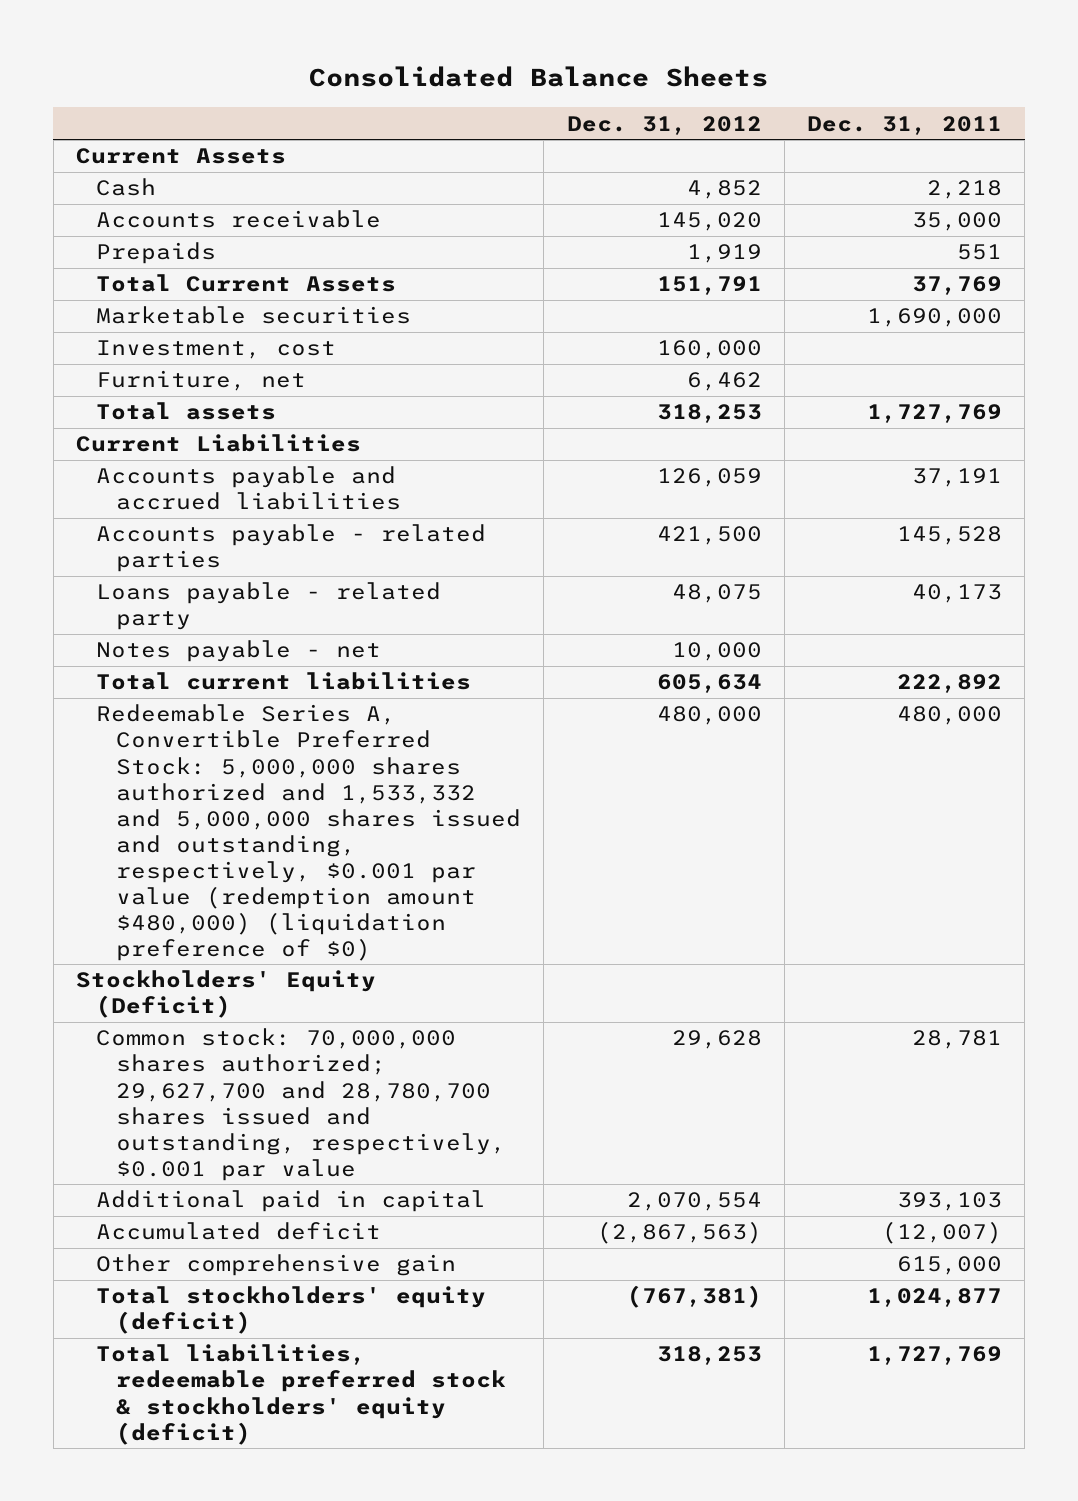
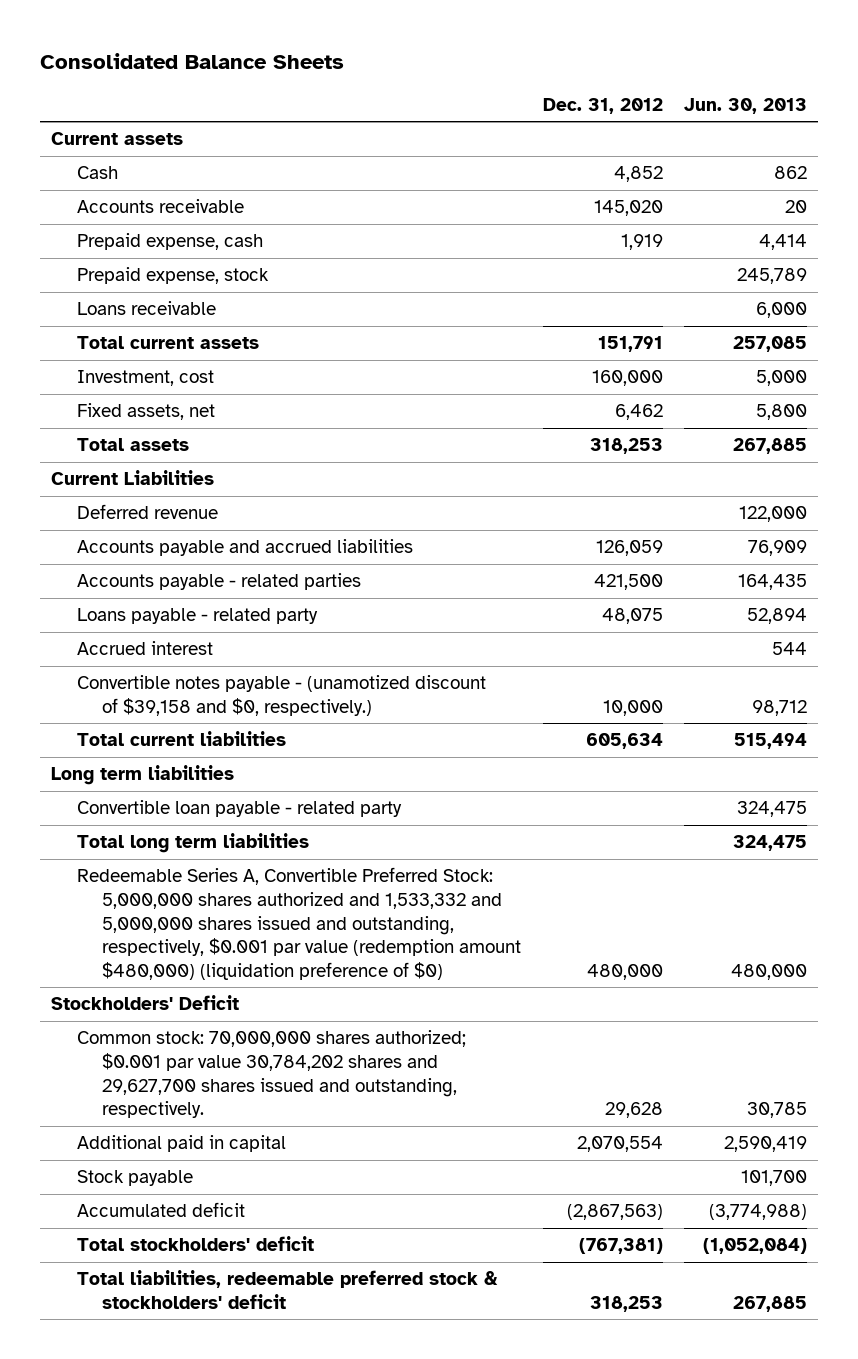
- | Dec. 31, 2012 | Dec. 31, 2011
+ | Dec. 31, 2012 | Jun. 30, 2013
- Current Assets
+ Current assets
- Prepaids | 1,919 | 551
- Total Current Assets | 151,791 | 37,769
- Marketable securities | | 1,690,000
+ Prepaid expense, cash | 1,919 | 4,414
+ Prepaid expense, stock | | 245,789
+ Loans receivable | | 6,000
+ Total current assets | 151,791 | 257,085
- Furniture, net | 6,462 |
+ Fixed assets, net | 6,462 | 5,800
+ Deferred revenue | | 122,000
- Notes payable - net | 10,000 |
+ Accrued interest | | 544
+ Convertible notes payable - (unamotized discount of $39,158 and $0, respectively.) | 10,000 | 98,712
+ Long term liabilities
+ Convertible loan payable - related party | | 324,475
+ Total long term liabilities | | 324,475
- Stockholders' Equity (Deficit)
- Common stock: 70,000,000 shares authorized; 29,627,700 and 28,780,700 shares issued and outstanding, respectively, $0.001 par value | 29,628 | 28,781
+ Stockholders' Deficit
+ Common stock: 70,000,000 shares authorized; $0.001 par value 30,784,202 shares and 29,627,700 shares issued and outstanding, respectively. | 29,628 | 30,785
+ Stock payable | | 101,700
- Other comprehensive gain | | 615,000
- Total stockholders' equity (deficit) | (767,381) | 1,024,877
- Total liabilities, redeemable preferred stock & stockholders' equity (deficit) | 318,253 | 1,727,769
+ Total stockholders' deficit | (767,381) | (1,052,084)
+ Total liabilities, redeemable preferred stock & stockholders' deficit | 318,253 | 267,885

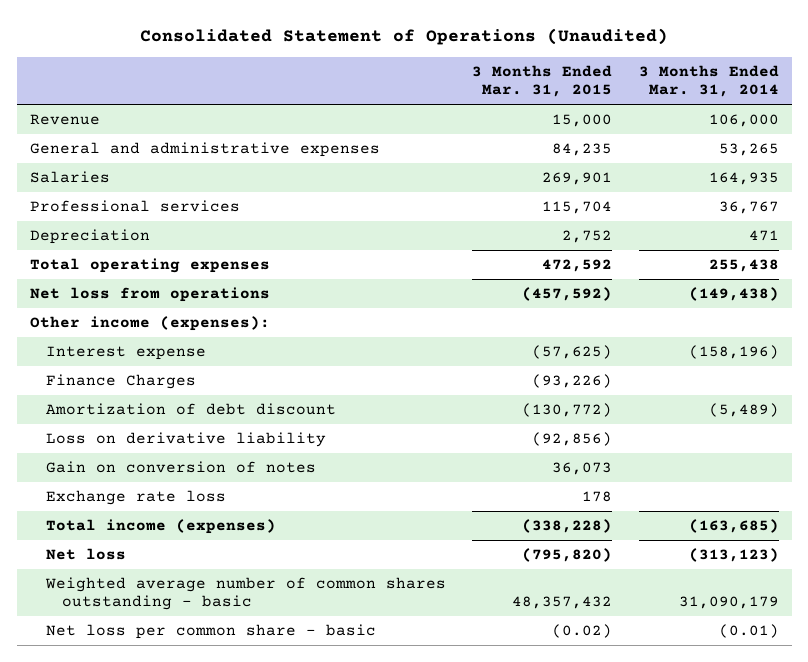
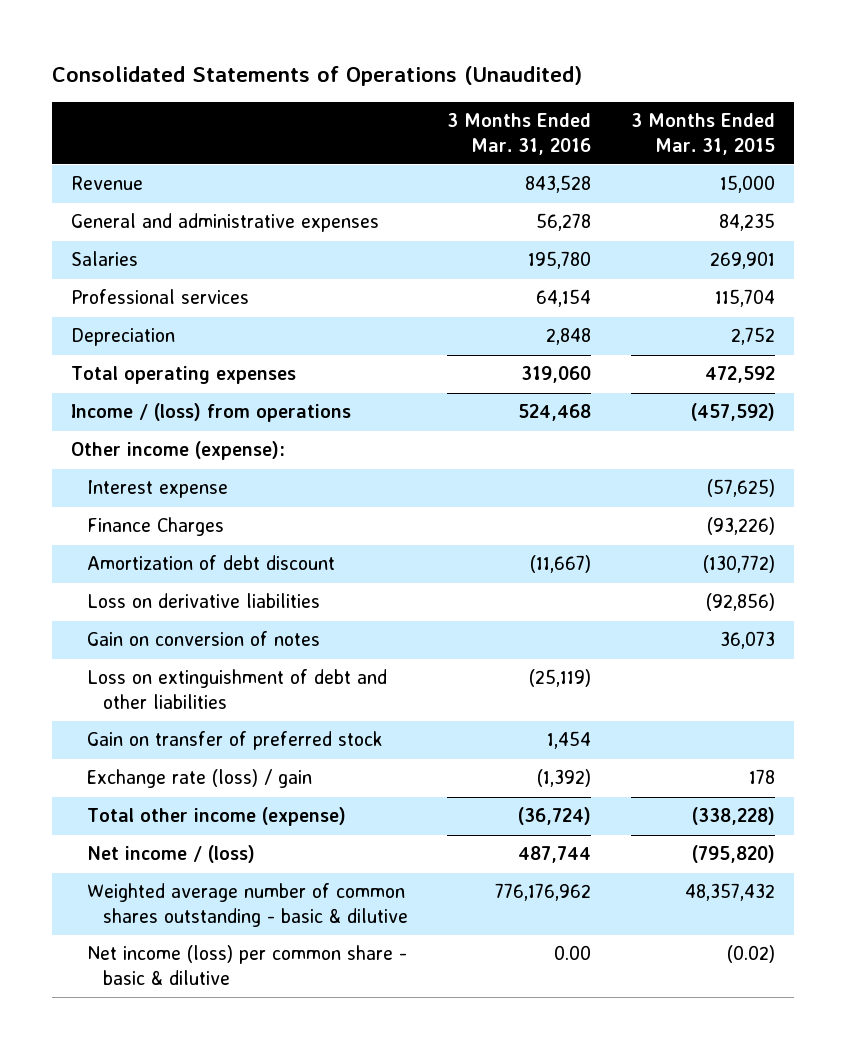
- Consolidated Statement of Operations (Unaudited)
+ Consolidated Statements of Operations (Unaudited)
- | 3 Months Ended Mar. 31, 2015 | 3 Months Ended Mar. 31, 2014
+ | 3 Months Ended Mar. 31, 2016 | 3 Months Ended Mar. 31, 2015
- Net loss from operations | (457,592) | (149,438)
- Other income (expenses):
+ Income / (loss) from operations | 524,468 | (457,592)
+ Other income (expense):
- Loss on derivative liability | (92,856) |
+ Loss on derivative liabilities | | (92,856)
- Exchange rate loss | 178 |
- Total income (expenses) | (338,228) | (163,685)
- Net loss | (795,820) | (313,123)
- Weighted average number of common shares outstanding - basic | 48,357,432 | 31,090,179
- Net loss per common share - basic | (0.02) | (0.01)
+ Loss on extinguishment of debt and other liabilities | (25,119) |
+ Gain on transfer of preferred stock | 1,454 |
+ Exchange rate (loss) / gain | (1,392) | 178
+ Total other income (expense) | (36,724) | (338,228)
+ Net income / (loss) | 487,744 | (795,820)
+ Weighted average number of common shares outstanding - basic & dilutive | 776,176,962 | 48,357,432
+ Net income (loss) per common share - basic & dilutive | 0.00 | (0.02)

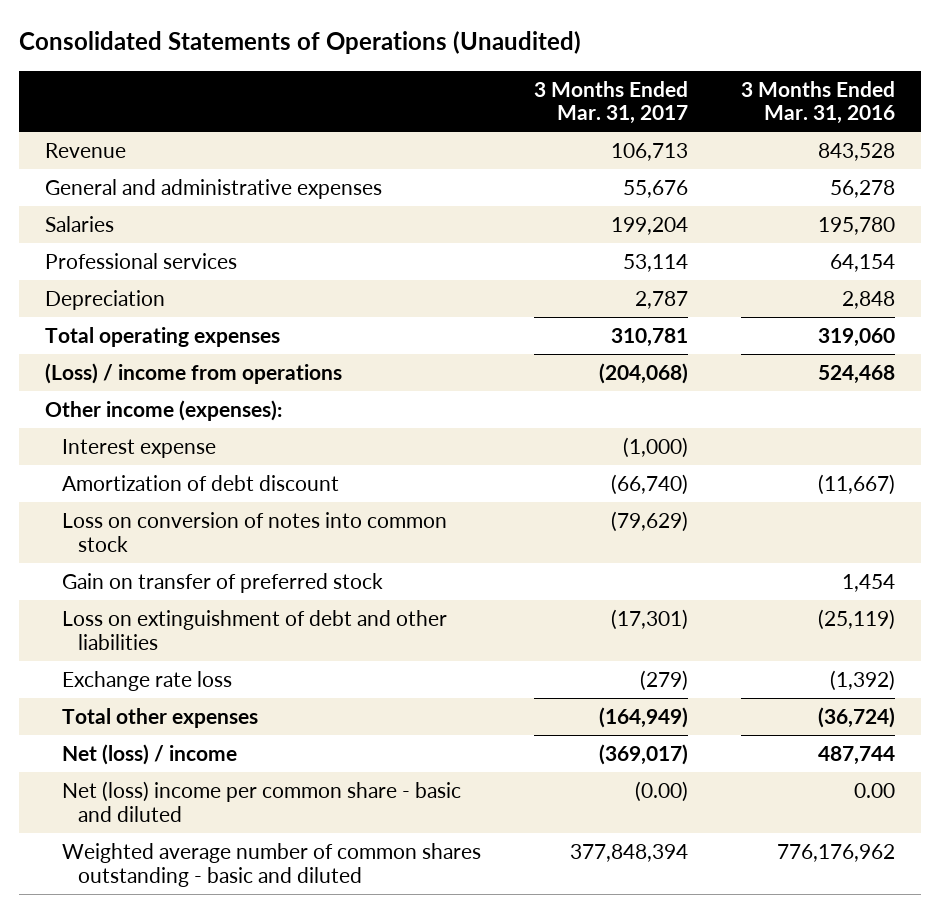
- | 3 Months Ended Mar. 31, 2016 | 3 Months Ended Mar. 31, 2015
+ | 3 Months Ended Mar. 31, 2017 | 3 Months Ended Mar. 31, 2016
- Income / (loss) from operations | 524,468 | (457,592)
- Other income (expense):
+ (Loss) / income from operations | (204,068) | 524,468
+ Other income (expenses):
- Finance Charges | | (93,226)
- Loss on derivative liabilities | | (92,856)
- Gain on conversion of notes | | 36,073
+ Loss on conversion of notes into common stock | (79,629) |
- Exchange rate (loss) / gain | (1,392) | 178
- Total other income (expense) | (36,724) | (338,228)
- Net income / (loss) | 487,744 | (795,820)
- Weighted average number of common shares outstanding - basic & dilutive | 776,176,962 | 48,357,432
- Net income (loss) per common share - basic & dilutive | 0.00 | (0.02)
moved down: Loss on extinguishment of debt and other liabilities | (17,301) | (25,119)
+ Exchange rate loss | (279) | (1,392)
+ Total other expenses | (164,949) | (36,724)
+ Net (loss) / income | (369,017) | 487,744
+ Net (loss) income per common share - basic and diluted | (0.00) | 0.00
+ Weighted average number of common shares outstanding - basic and diluted | 377,848,394 | 776,176,962

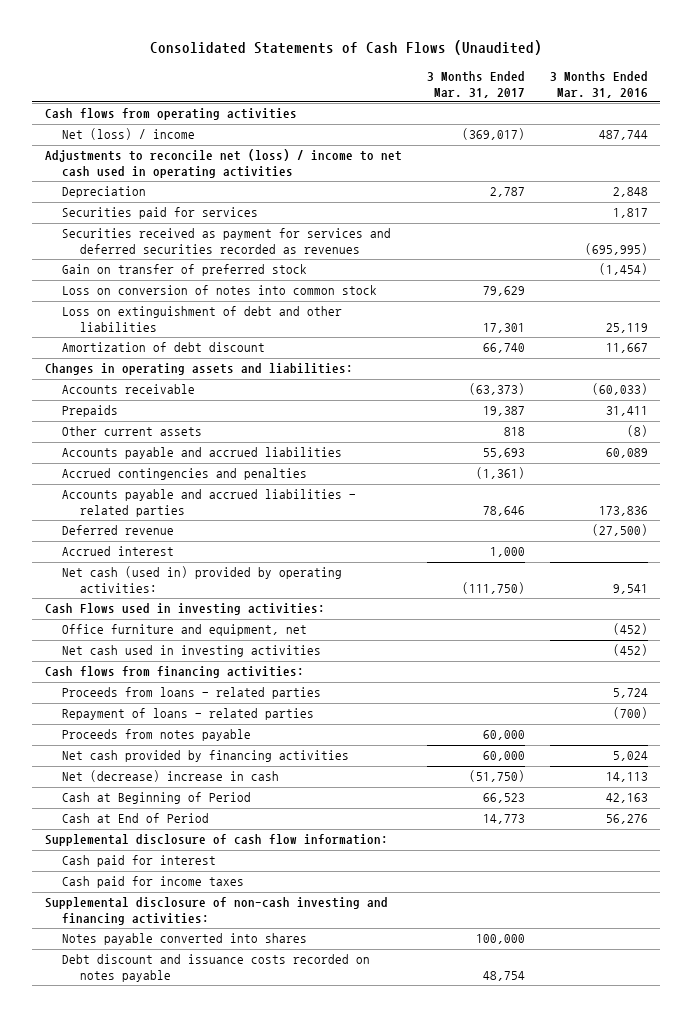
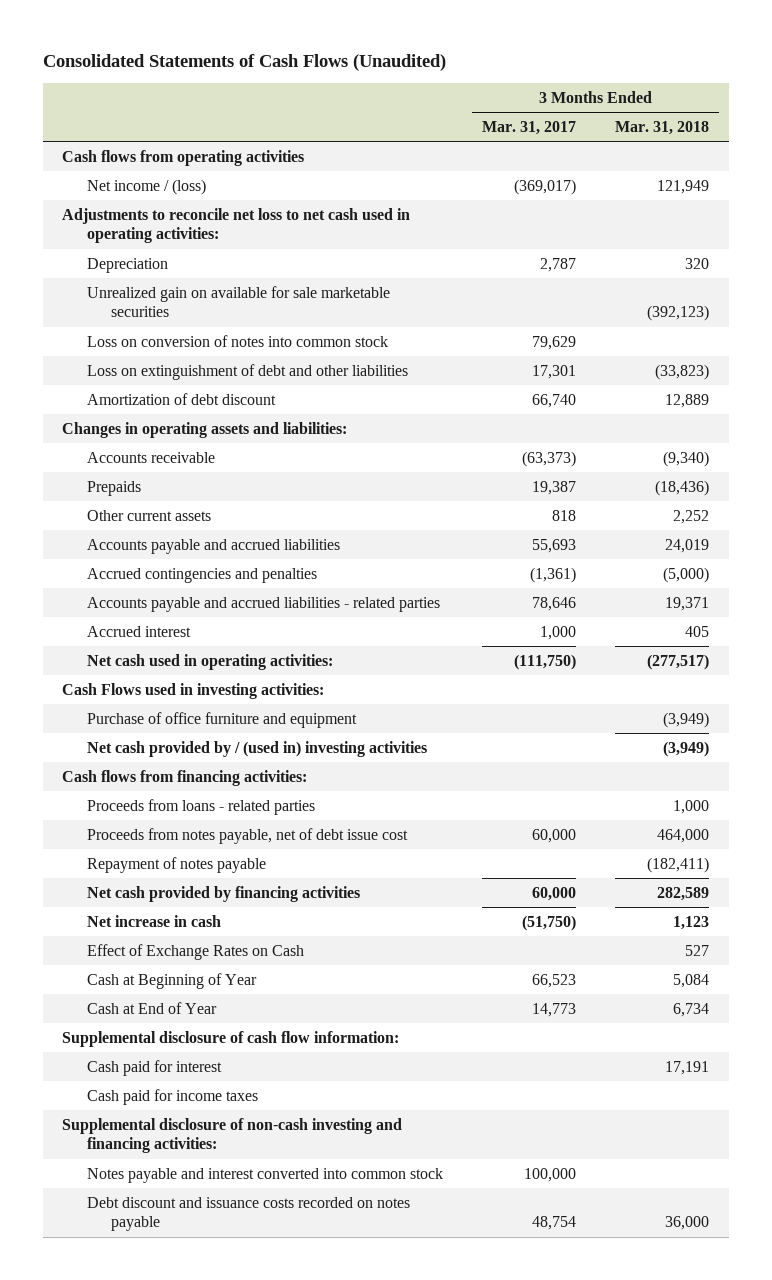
- | 3 Months Ended Mar. 31, 2017 | 3 Months Ended Mar. 31, 2016
+ | 3 Months Ended Mar. 31, 2017 | 3 Months Ended Mar. 31, 2018
- Net (loss) / income | (369,017) | 487,744
- Adjustments to reconcile net (loss) / income to net cash used in operating activities
+ Net income / (loss) | (369,017) | 121,949
+ Adjustments to reconcile net loss to net cash used in operating activities:
- Securities paid for services | | 1,817
- Securities received as payment for services and deferred securities recorded as revenues | | (695,995)
- Gain on transfer of preferred stock | | (1,454)
+ Unrealized gain on available for sale marketable securities | | (392,123)
- Deferred revenue | | (27,500)
- Net cash (used in) provided by operating activities: | (111,750) | 9,541
+ Net cash used in operating activities: | (111,750) | (277,517)
- Office furniture and equipment, net | | (452)
- Net cash used in investing activities | | (452)
+ Purchase of office furniture and equipment | | (3,949)
+ Net cash provided by / (used in) investing activities | | (3,949)
- Repayment of loans - related parties | | (700)
- Proceeds from notes payable | 60,000 |
+ Proceeds from notes payable, net of debt issue cost | 60,000 | 464,000
+ Repayment of notes payable | | (182,411)
- Net (decrease) increase in cash | (51,750) | 14,113
- Cash at Beginning of Period | 66,523 | 42,163
- Cash at End of Period | 14,773 | 56,276
+ Net increase in cash | (51,750) | 1,123
+ Effect of Exchange Rates on Cash | | 527
+ Cash at Beginning of Year | 66,523 | 5,084
+ Cash at End of Year | 14,773 | 6,734
- Notes payable converted into shares | 100,000 |
+ Notes payable and interest converted into common stock | 100,000 |

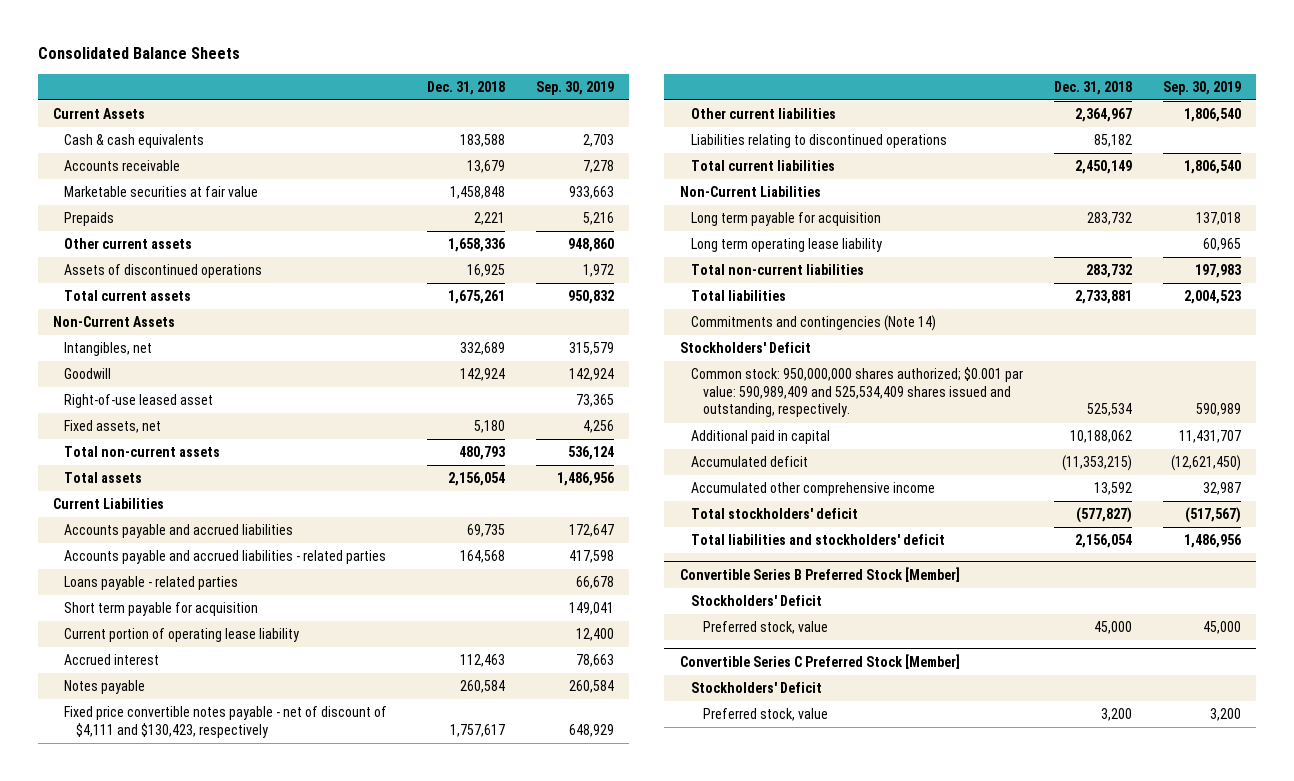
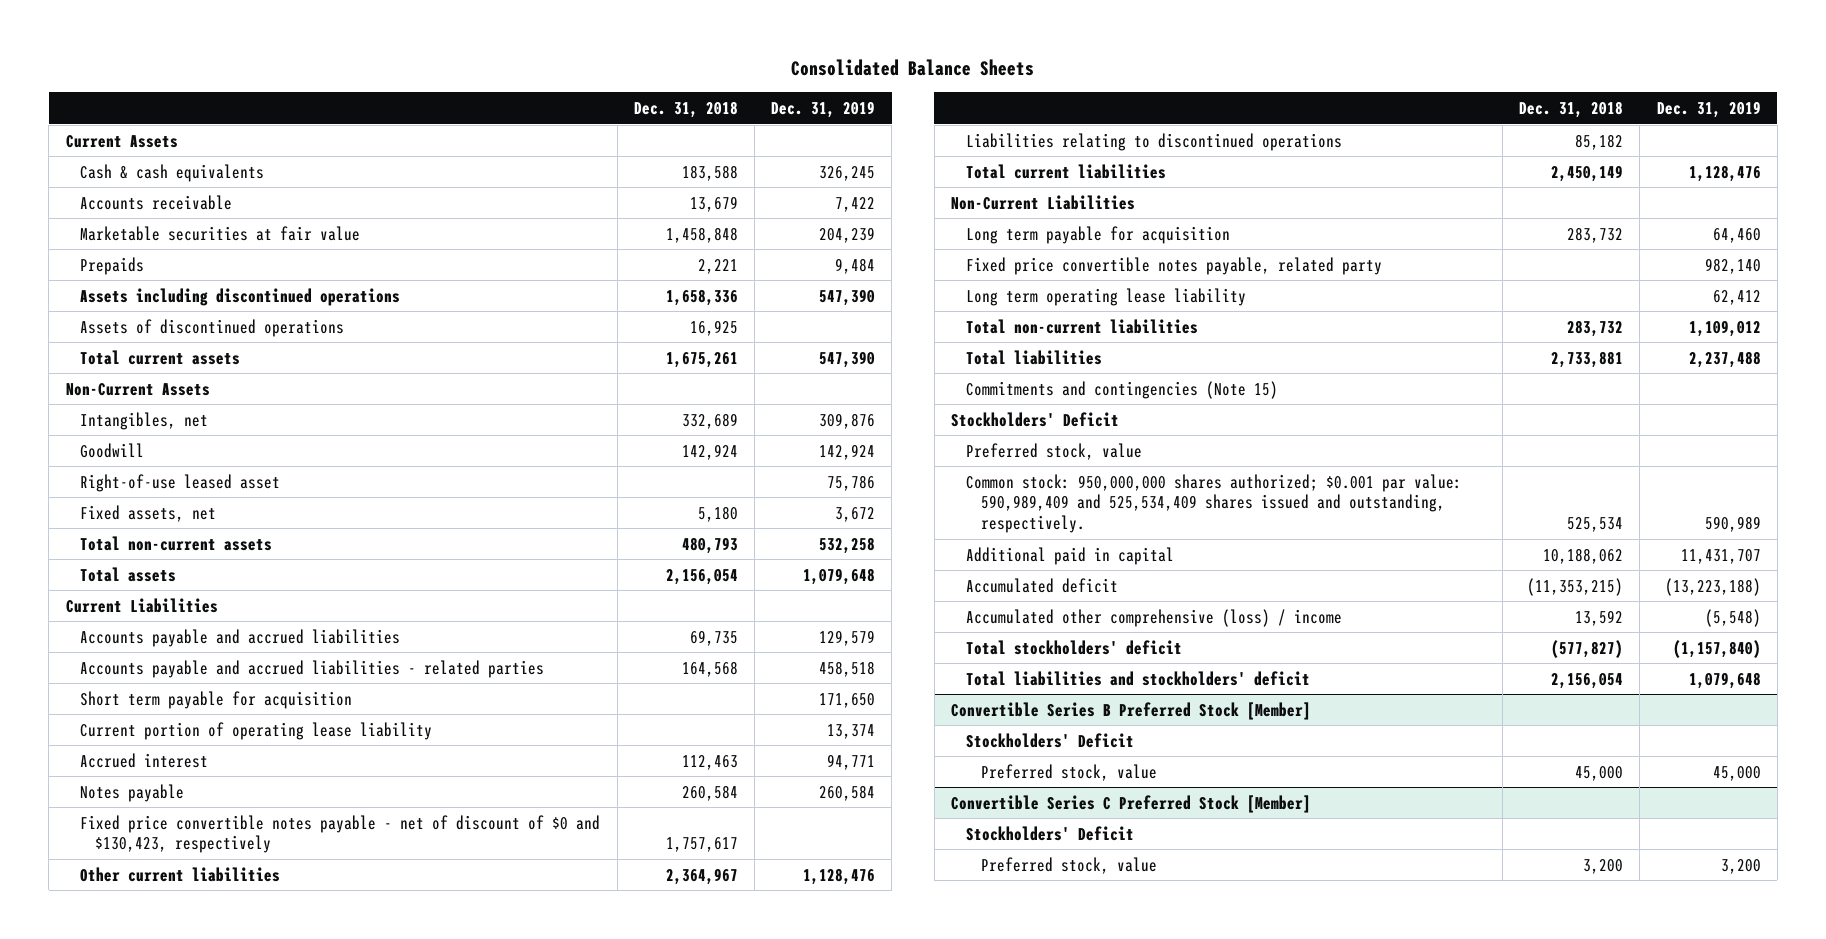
- | Dec. 31, 2018 | Sep. 30, 2019
+ | Dec. 31, 2018 | Dec. 31, 2019
- Other current assets | 1,658,336 | 948,860
+ Assets including discontinued operations | 1,658,336 | 547,390
- Loans payable - related parties | | 66,678
- Fixed price convertible notes payable - net of discount of $4,111 and $130,423, respectively | 1,757,617 | 648,929
+ Fixed price convertible notes payable - net of discount of $0 and $130,423, respectively | 1,757,617 |
+ Fixed price convertible notes payable, related party | | 982,140
- Commitments and contingencies (Note 14)
+ Commitments and contingencies (Note 15)
+ Preferred stock, value
- Accumulated other comprehensive income | 13,592 | 32,987
+ Accumulated other comprehensive (loss) / income | 13,592 | (5,548)

